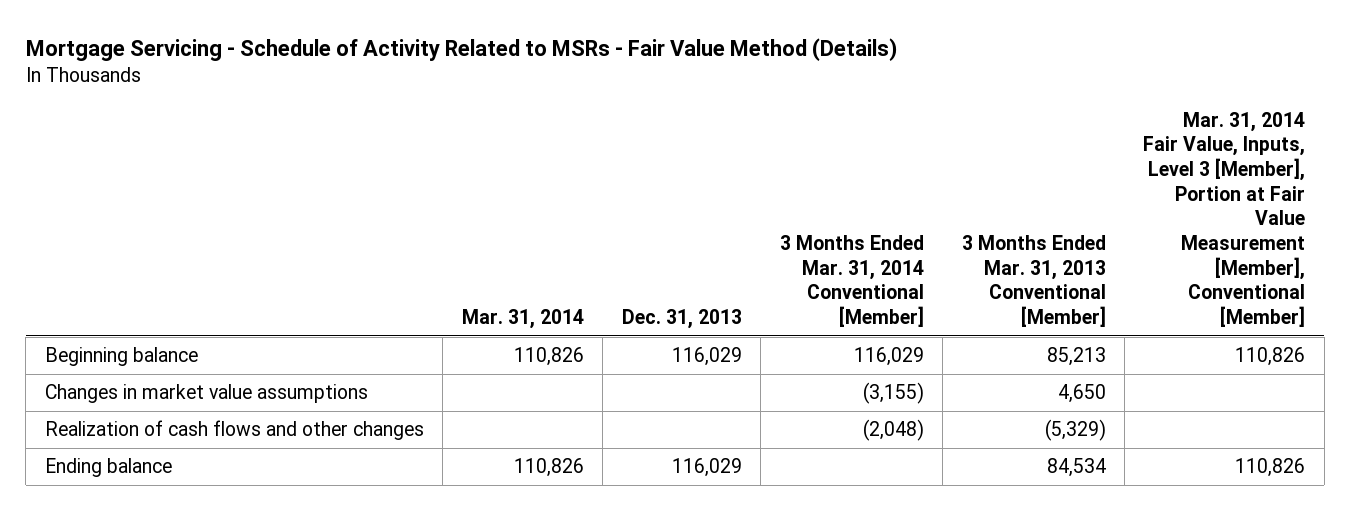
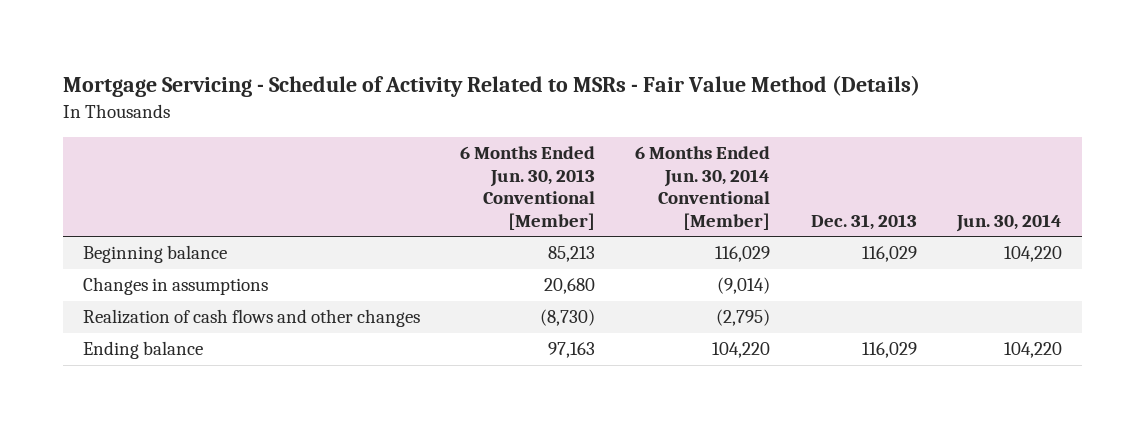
- | Mar. 31, 2014 | Dec. 31, 2013 | 3 Months Ended Mar. 31, 2014 Conventional [Member] | 3 Months Ended Mar. 31, 2013 Conventional [Member] | Mar. 31, 2014 Fair Value, Inputs, Level 3 [Member], Portion at Fair Value Measurement [Member], Conventional [Member]
+ | 6 Months Ended Jun. 30, 2013 Conventional [Member] | 6 Months Ended Jun. 30, 2014 Conventional [Member] | Dec. 31, 2013 | Jun. 30, 2014
- Changes in market value assumptions | | | (3,155) | 4,650 |
+ Changes in assumptions | 20,680 | (9,014) | |

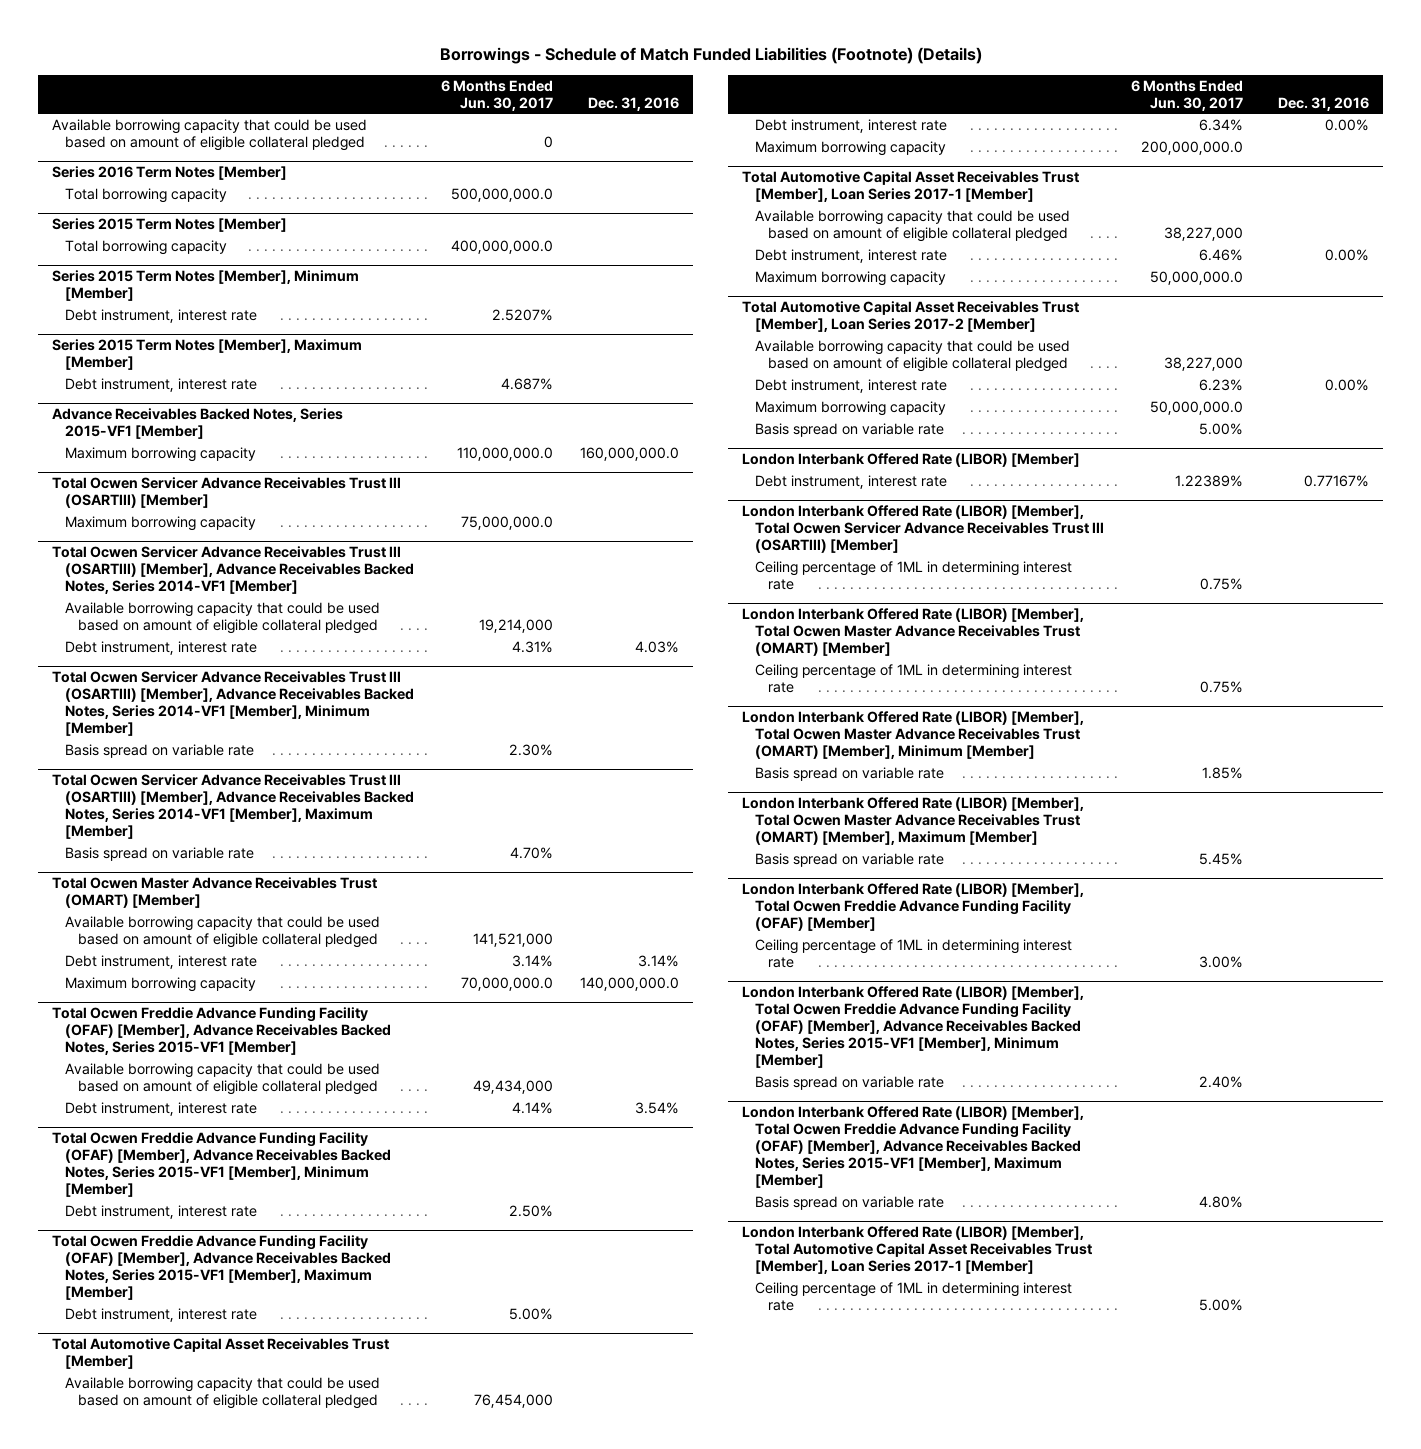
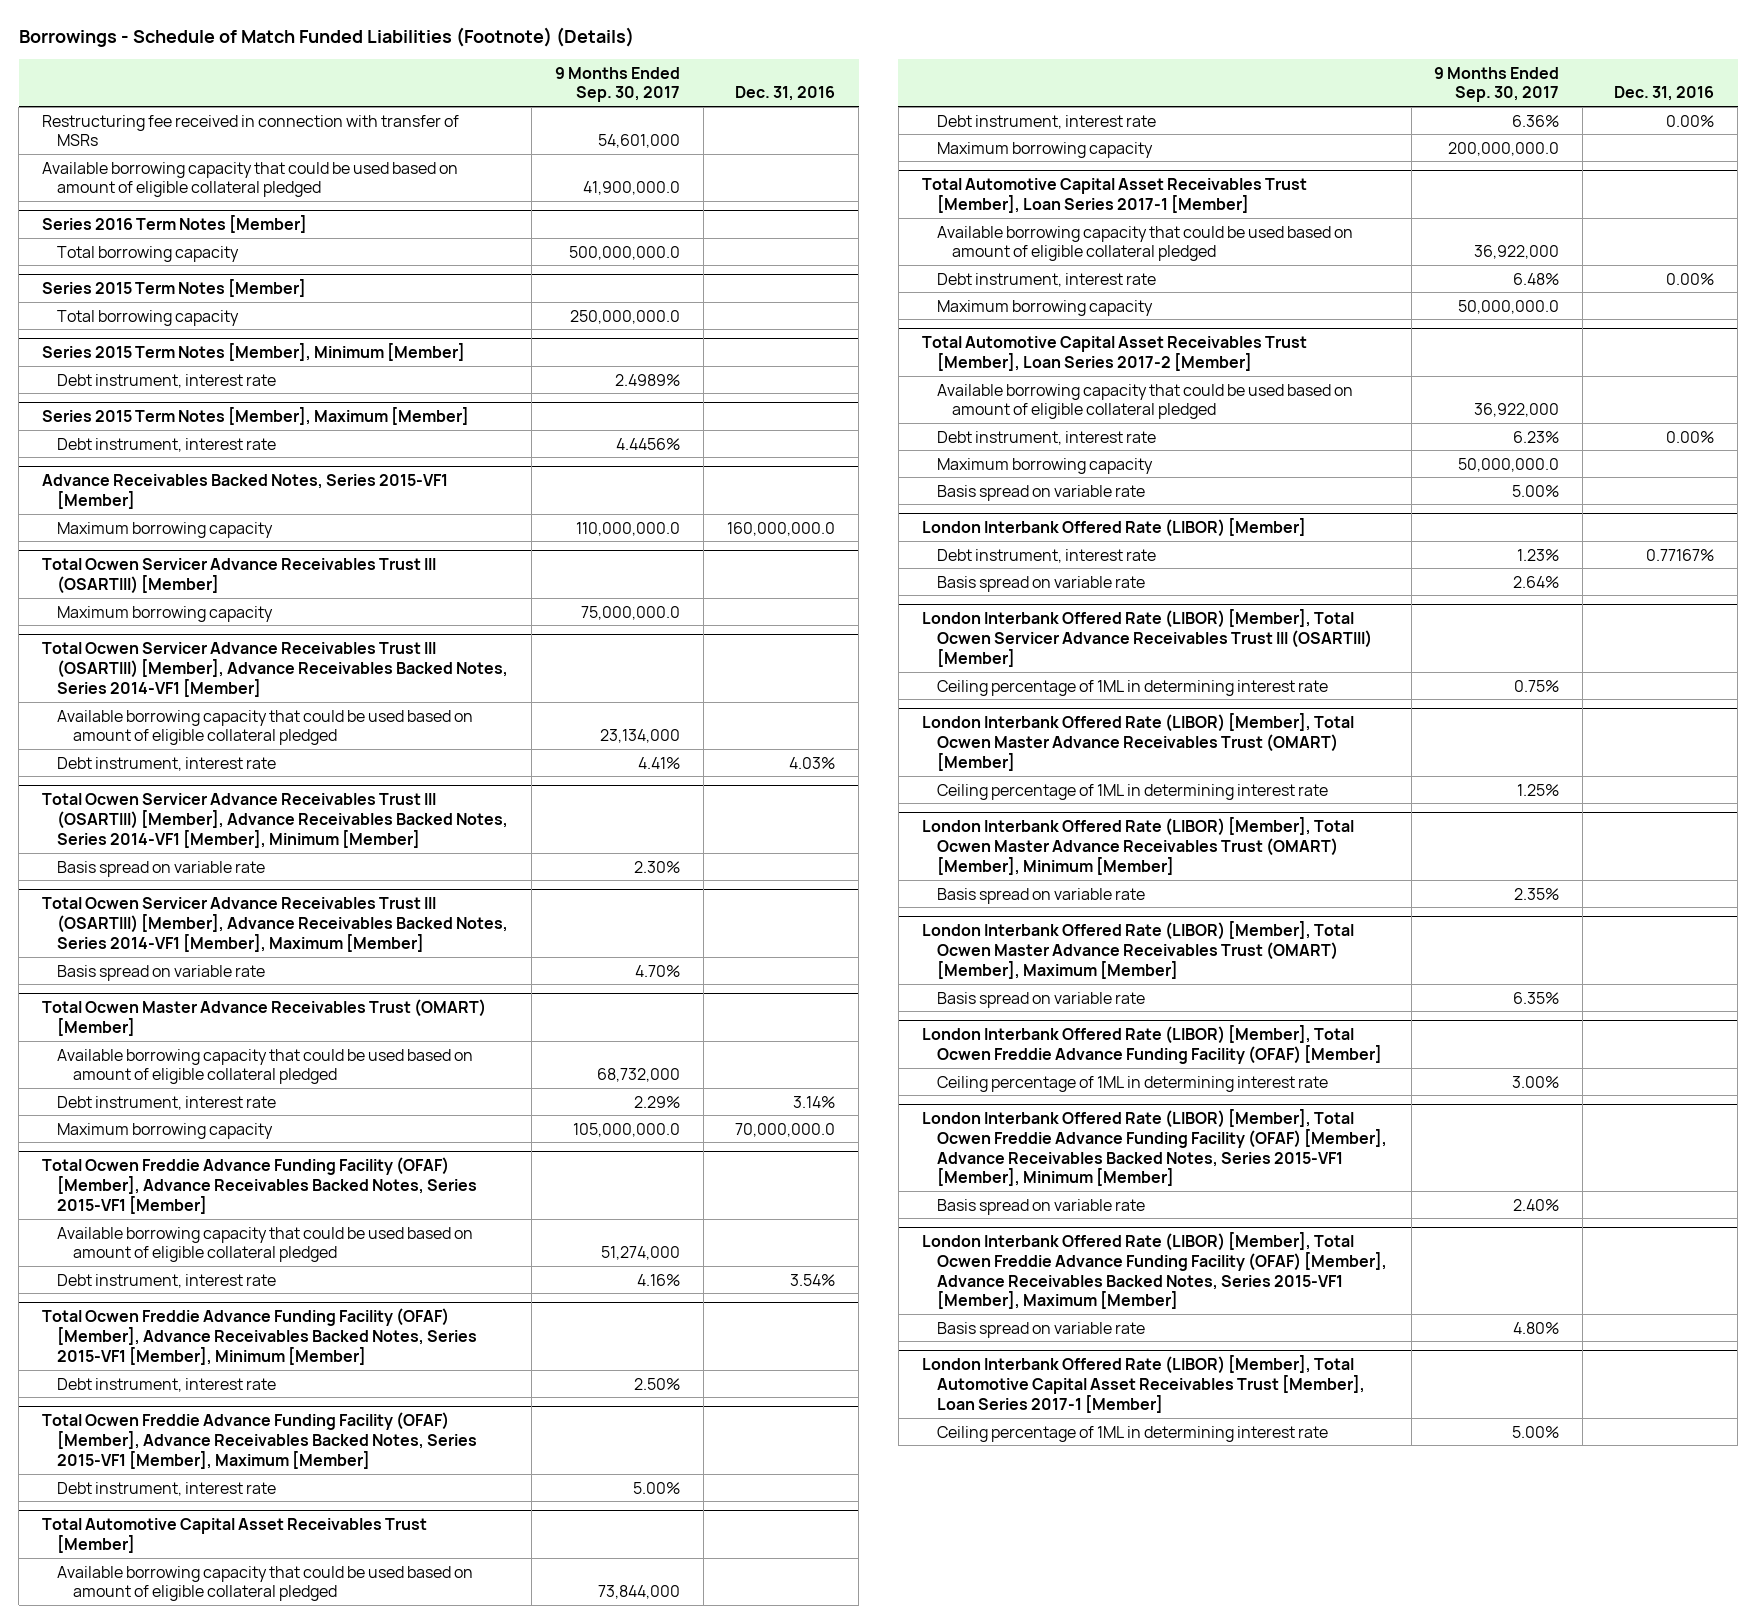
- | 6 Months Ended Jun. 30, 2017 | Dec. 31, 2016
+ | 9 Months Ended Sep. 30, 2017 | Dec. 31, 2016
+ Restructuring fee received in connection with transfer of MSRs | 54,601,000 |
@ Total Ocwen Master Advance Receivables Trust (OMART) [Member]
- Maximum borrowing capacity | 70,000,000.0 | 140,000,000.0
+ Maximum borrowing capacity | 105,000,000.0 | 70,000,000.0
@ London Interbank Offered Rate (LIBOR) [Member]
+ Basis spread on variable rate | 2.64% |

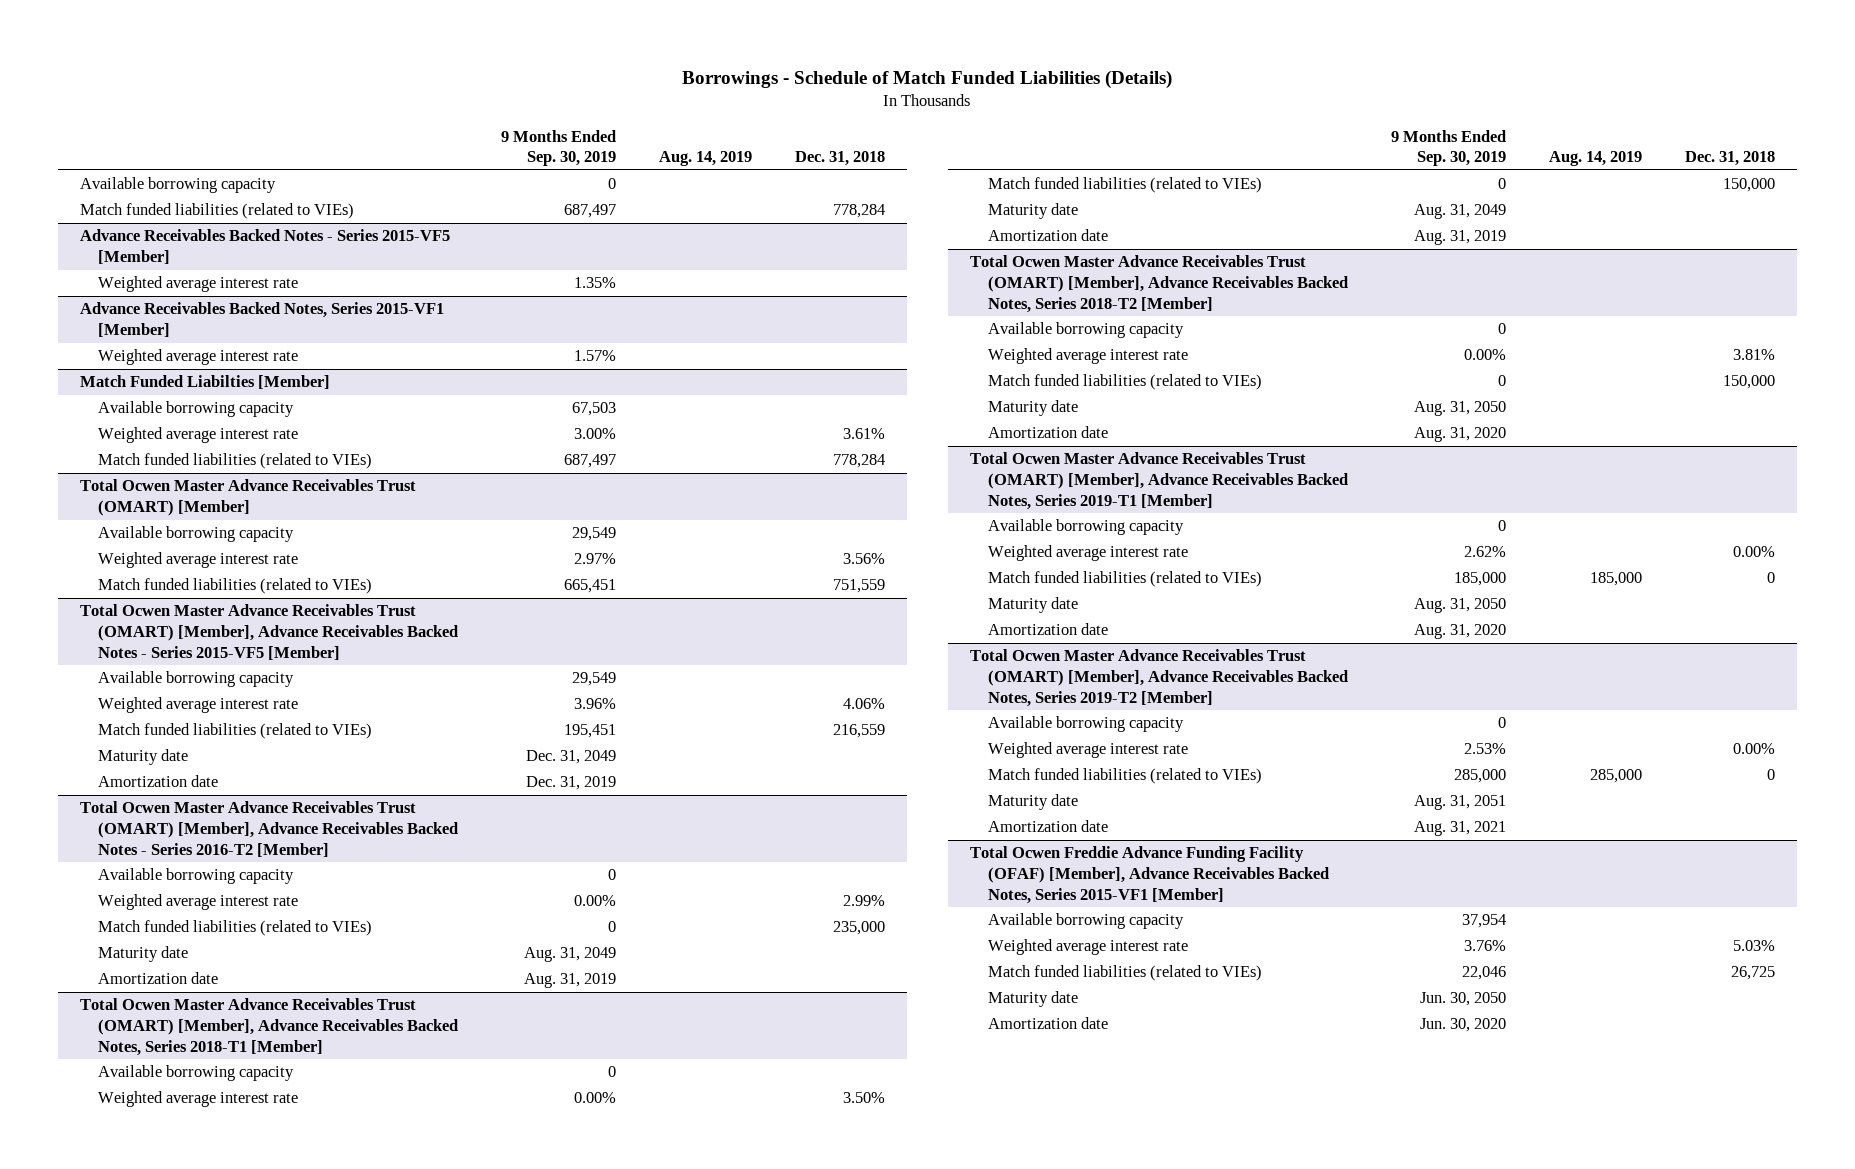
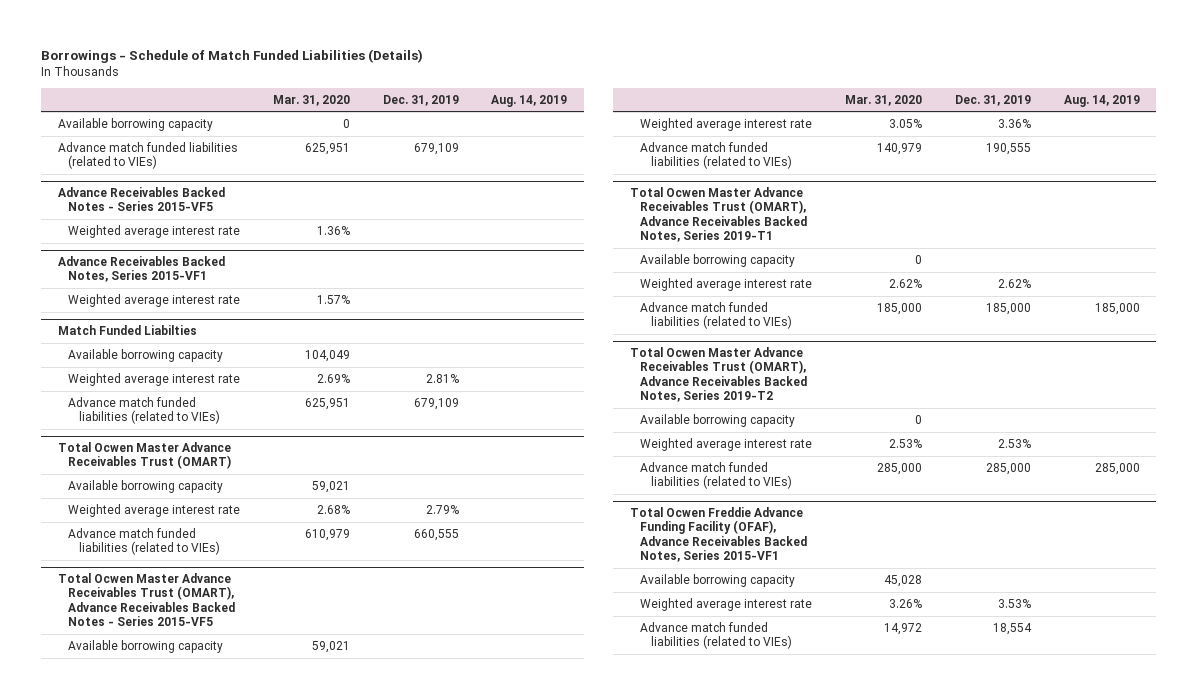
- | 9 Months Ended Sep. 30, 2019 | Aug. 14, 2019 | Dec. 31, 2018
+ | Mar. 31, 2020 | Dec. 31, 2019 | Aug. 14, 2019
- Match funded liabilities (related to VIEs) | 687,497 | | 778,284
- Advance Receivables Backed Notes - Series 2015-VF5 [Member]
+ Advance match funded liabilities (related to VIEs) | 625,951 | 679,109 |
+ Advance Receivables Backed Notes - Series 2015-VF5
- Advance Receivables Backed Notes, Series 2015-VF1 [Member]
+ Advance Receivables Backed Notes, Series 2015-VF1
- Match Funded Liabilties [Member]
+ Match Funded Liabilties
- Match funded liabilities (related to VIEs) | 687,497 | | 778,284
- Total Ocwen Master Advance Receivables Trust (OMART) [Member]
+ Advance match funded liabilities (related to VIEs) | 625,951 | 679,109 |
+ Total Ocwen Master Advance Receivables Trust (OMART)
- Match funded liabilities (related to VIEs) | 665,451 | | 751,559
- Total Ocwen Master Advance Receivables Trust (OMART) [Member], Advance Receivables Backed Notes - Series 2015-VF5 [Member]
+ Advance match funded liabilities (related to VIEs) | 610,979 | 660,555 |
+ Total Ocwen Master Advance Receivables Trust (OMART), Advance Receivables Backed Notes - Series 2015-VF5
- Match funded liabilities (related to VIEs) | 195,451 | | 216,559
- Maturity date | Dec. 31, 2049 | |
- Amortization date | Dec. 31, 2019 | |
- Total Ocwen Master Advance Receivables Trust (OMART) [Member], Advance Receivables Backed Notes - Series 2016-T2 [Member]
- Available borrowing capacity | 0 | |
- Weighted average interest rate | 0.00% | | 2.99%
- Match funded liabilities (related to VIEs) | 0 | | 235,000
- Maturity date | Aug. 31, 2049 | |
- Amortization date | Aug. 31, 2019 | |
- Total Ocwen Master Advance Receivables Trust (OMART) [Member], Advance Receivables Backed Notes, Series 2018-T1 [Member]
- Available borrowing capacity | 0 | |
- Weighted average interest rate | 0.00% | | 3.50%
- Match funded liabilities (related to VIEs) | 0 | | 150,000
- Maturity date | Aug. 31, 2049 | |
- Amortization date | Aug. 31, 2019 | |
- Total Ocwen Master Advance Receivables Trust (OMART) [Member], Advance Receivables Backed Notes, Series 2018-T2 [Member]
- Available borrowing capacity | 0 | |
- Weighted average interest rate | 0.00% | | 3.81%
- Match funded liabilities (related to VIEs) | 0 | | 150,000
- Maturity date | Aug. 31, 2050 | |
- Amortization date | Aug. 31, 2020 | |
- Total Ocwen Master Advance Receivables Trust (OMART) [Member], Advance Receivables Backed Notes, Series 2019-T1 [Member]
+ Advance match funded liabilities (related to VIEs) | 140,979 | 190,555 |
+ Total Ocwen Master Advance Receivables Trust (OMART), Advance Receivables Backed Notes, Series 2019-T1
- Match funded liabilities (related to VIEs) | 185,000 | 185,000 | 0
- Maturity date | Aug. 31, 2050 | |
- Amortization date | Aug. 31, 2020 | |
- Total Ocwen Master Advance Receivables Trust (OMART) [Member], Advance Receivables Backed Notes, Series 2019-T2 [Member]
+ Advance match funded liabilities (related to VIEs) | 185,000 | 185,000 | 185,000
+ Total Ocwen Master Advance Receivables Trust (OMART), Advance Receivables Backed Notes, Series 2019-T2
- Match funded liabilities (related to VIEs) | 285,000 | 285,000 | 0
- Maturity date | Aug. 31, 2051 | |
- Amortization date | Aug. 31, 2021 | |
- Total Ocwen Freddie Advance Funding Facility (OFAF) [Member], Advance Receivables Backed Notes, Series 2015-VF1 [Member]
+ Advance match funded liabilities (related to VIEs) | 285,000 | 285,000 | 285,000
+ Total Ocwen Freddie Advance Funding Facility (OFAF), Advance Receivables Backed Notes, Series 2015-VF1
- Match funded liabilities (related to VIEs) | 22,046 | | 26,725
- Maturity date | Jun. 30, 2050 | |
- Amortization date | Jun. 30, 2020 | |
+ Advance match funded liabilities (related to VIEs) | 14,972 | 18,554 |

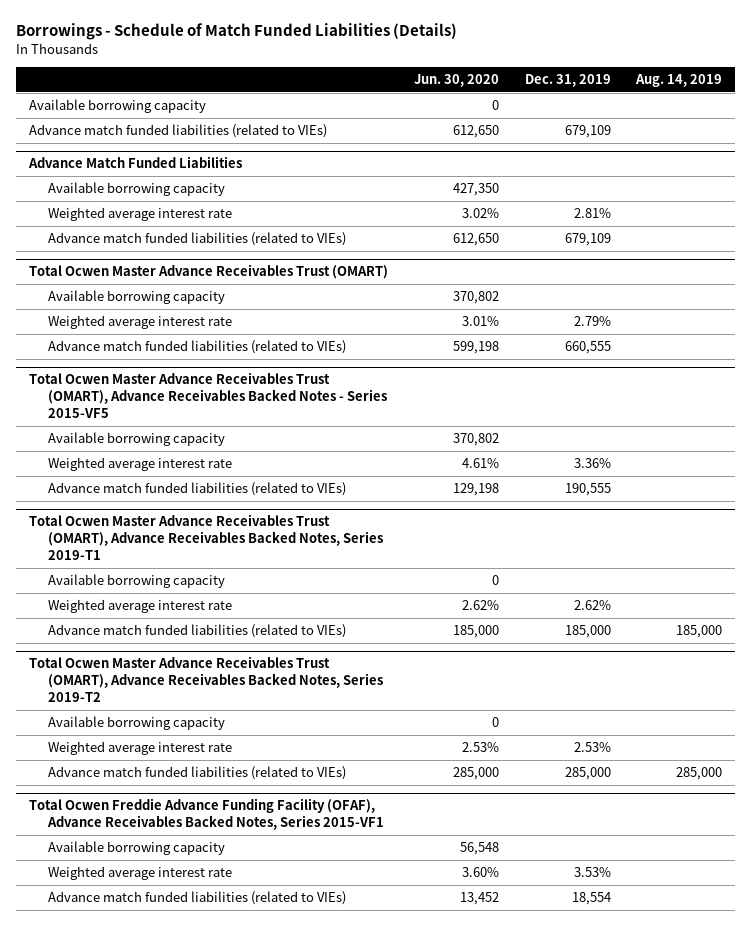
- | Mar. 31, 2020 | Dec. 31, 2019 | Aug. 14, 2019
+ | Jun. 30, 2020 | Dec. 31, 2019 | Aug. 14, 2019
- Advance Receivables Backed Notes - Series 2015-VF5
- Weighted average interest rate | 1.36% | |
- Advance Receivables Backed Notes, Series 2015-VF1
- Weighted average interest rate | 1.57% | |
- Match Funded Liabilties
+ Advance Match Funded Liabilities

